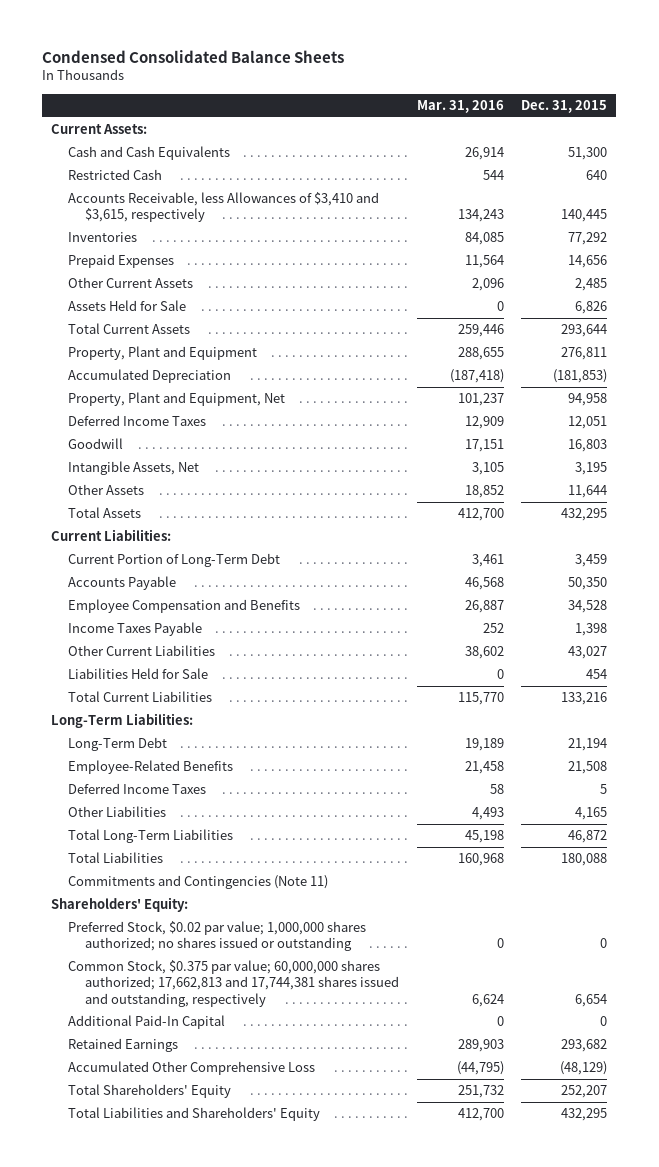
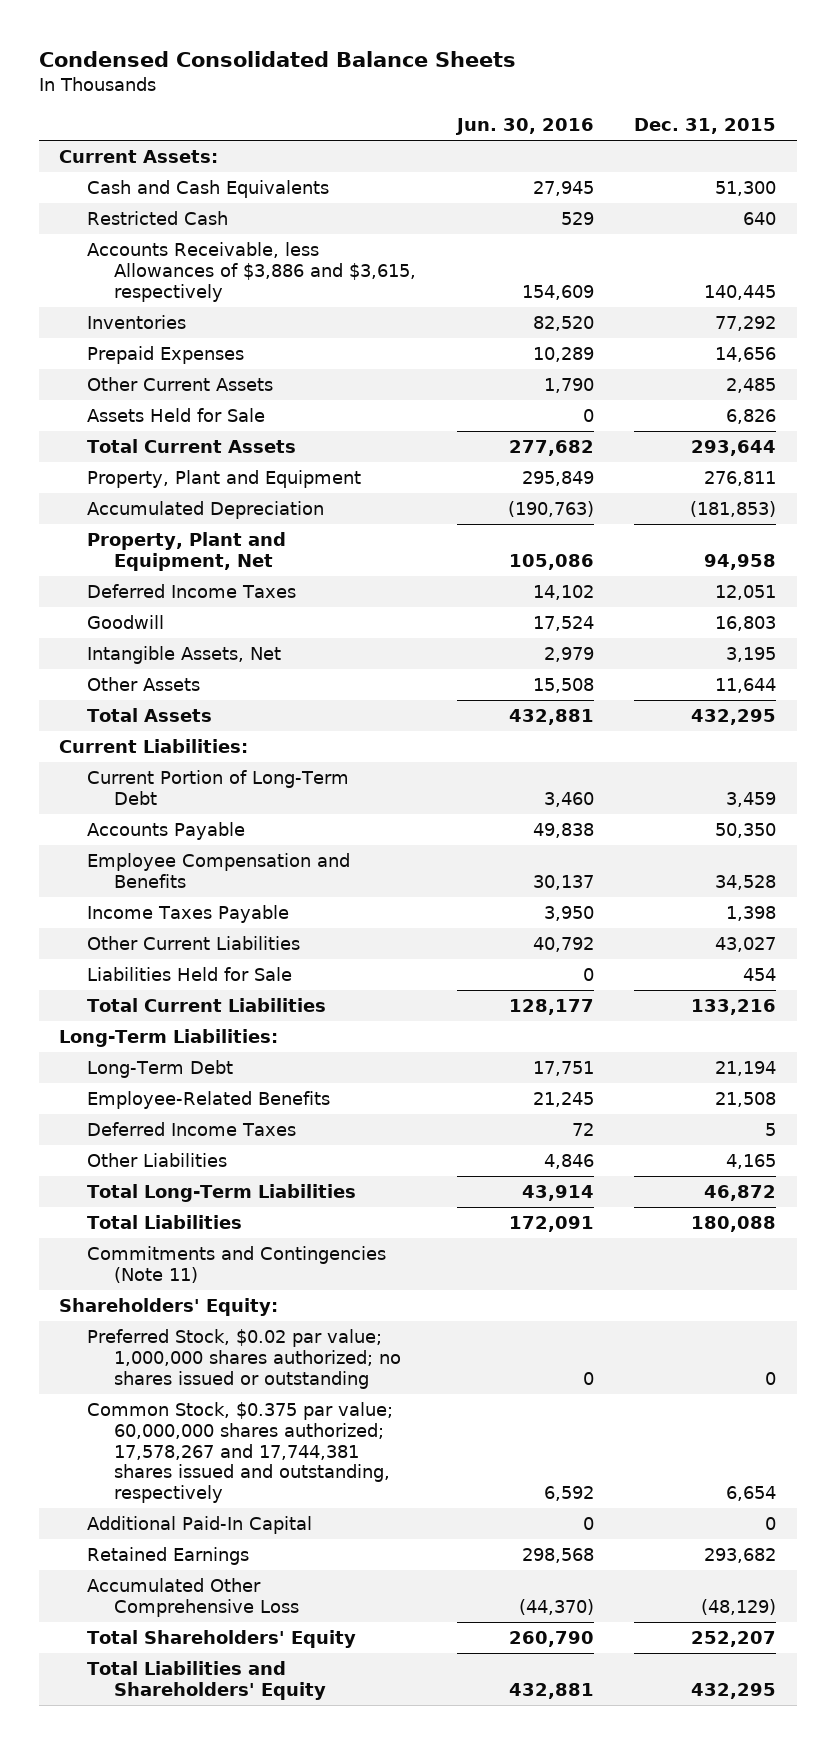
- | Mar. 31, 2016 | Dec. 31, 2015
+ | Jun. 30, 2016 | Dec. 31, 2015
- Accounts Receivable, less Allowances of $3,410 and $3,615, respectively | 134,243 | 140,445
+ Accounts Receivable, less Allowances of $3,886 and $3,615, respectively | 154,609 | 140,445
- Common Stock, $0.375 par value; 60,000,000 shares authorized; 17,662,813 and 17,744,381 shares issued and outstanding, respectively | 6,624 | 6,654
+ Common Stock, $0.375 par value; 60,000,000 shares authorized; 17,578,267 and 17,744,381 shares issued and outstanding, respectively | 6,592 | 6,654

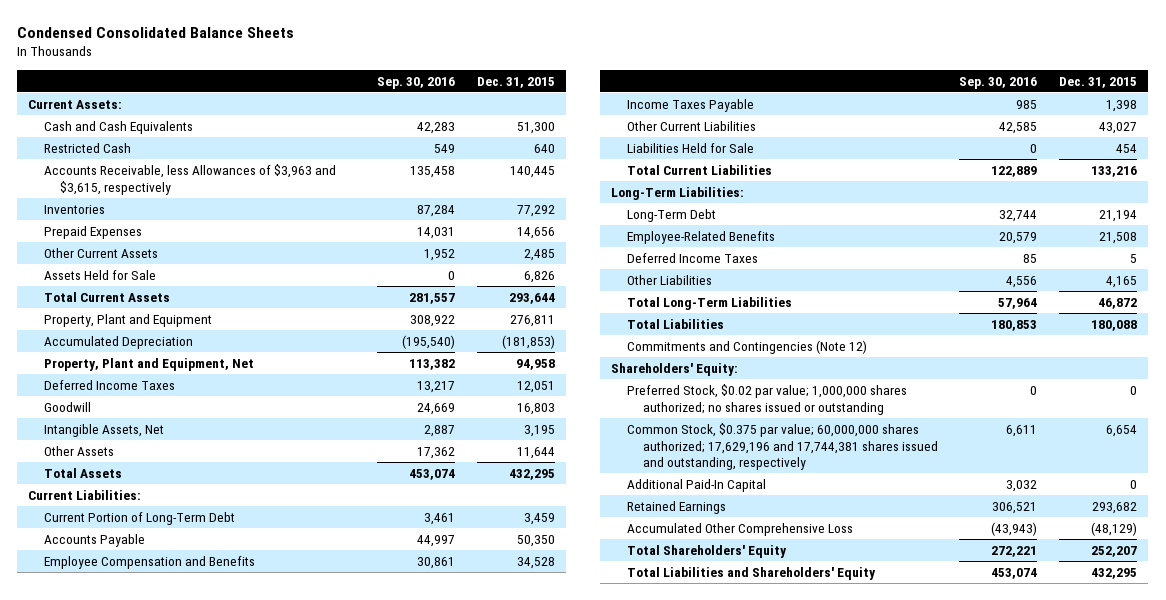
- | Jun. 30, 2016 | Dec. 31, 2015
+ | Sep. 30, 2016 | Dec. 31, 2015
- Accounts Receivable, less Allowances of $3,886 and $3,615, respectively | 154,609 | 140,445
+ Accounts Receivable, less Allowances of $3,963 and $3,615, respectively | 135,458 | 140,445
- Commitments and Contingencies (Note 11)
+ Commitments and Contingencies (Note 12)
- Common Stock, $0.375 par value; 60,000,000 shares authorized; 17,578,267 and 17,744,381 shares issued and outstanding, respectively | 6,592 | 6,654
+ Common Stock, $0.375 par value; 60,000,000 shares authorized; 17,629,196 and 17,744,381 shares issued and outstanding, respectively | 6,611 | 6,654

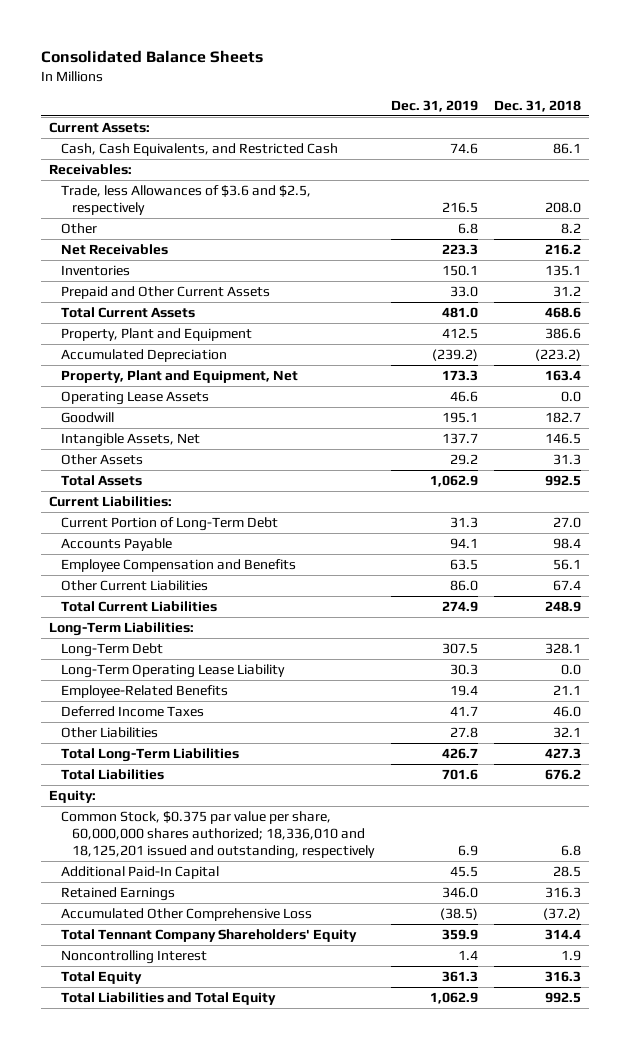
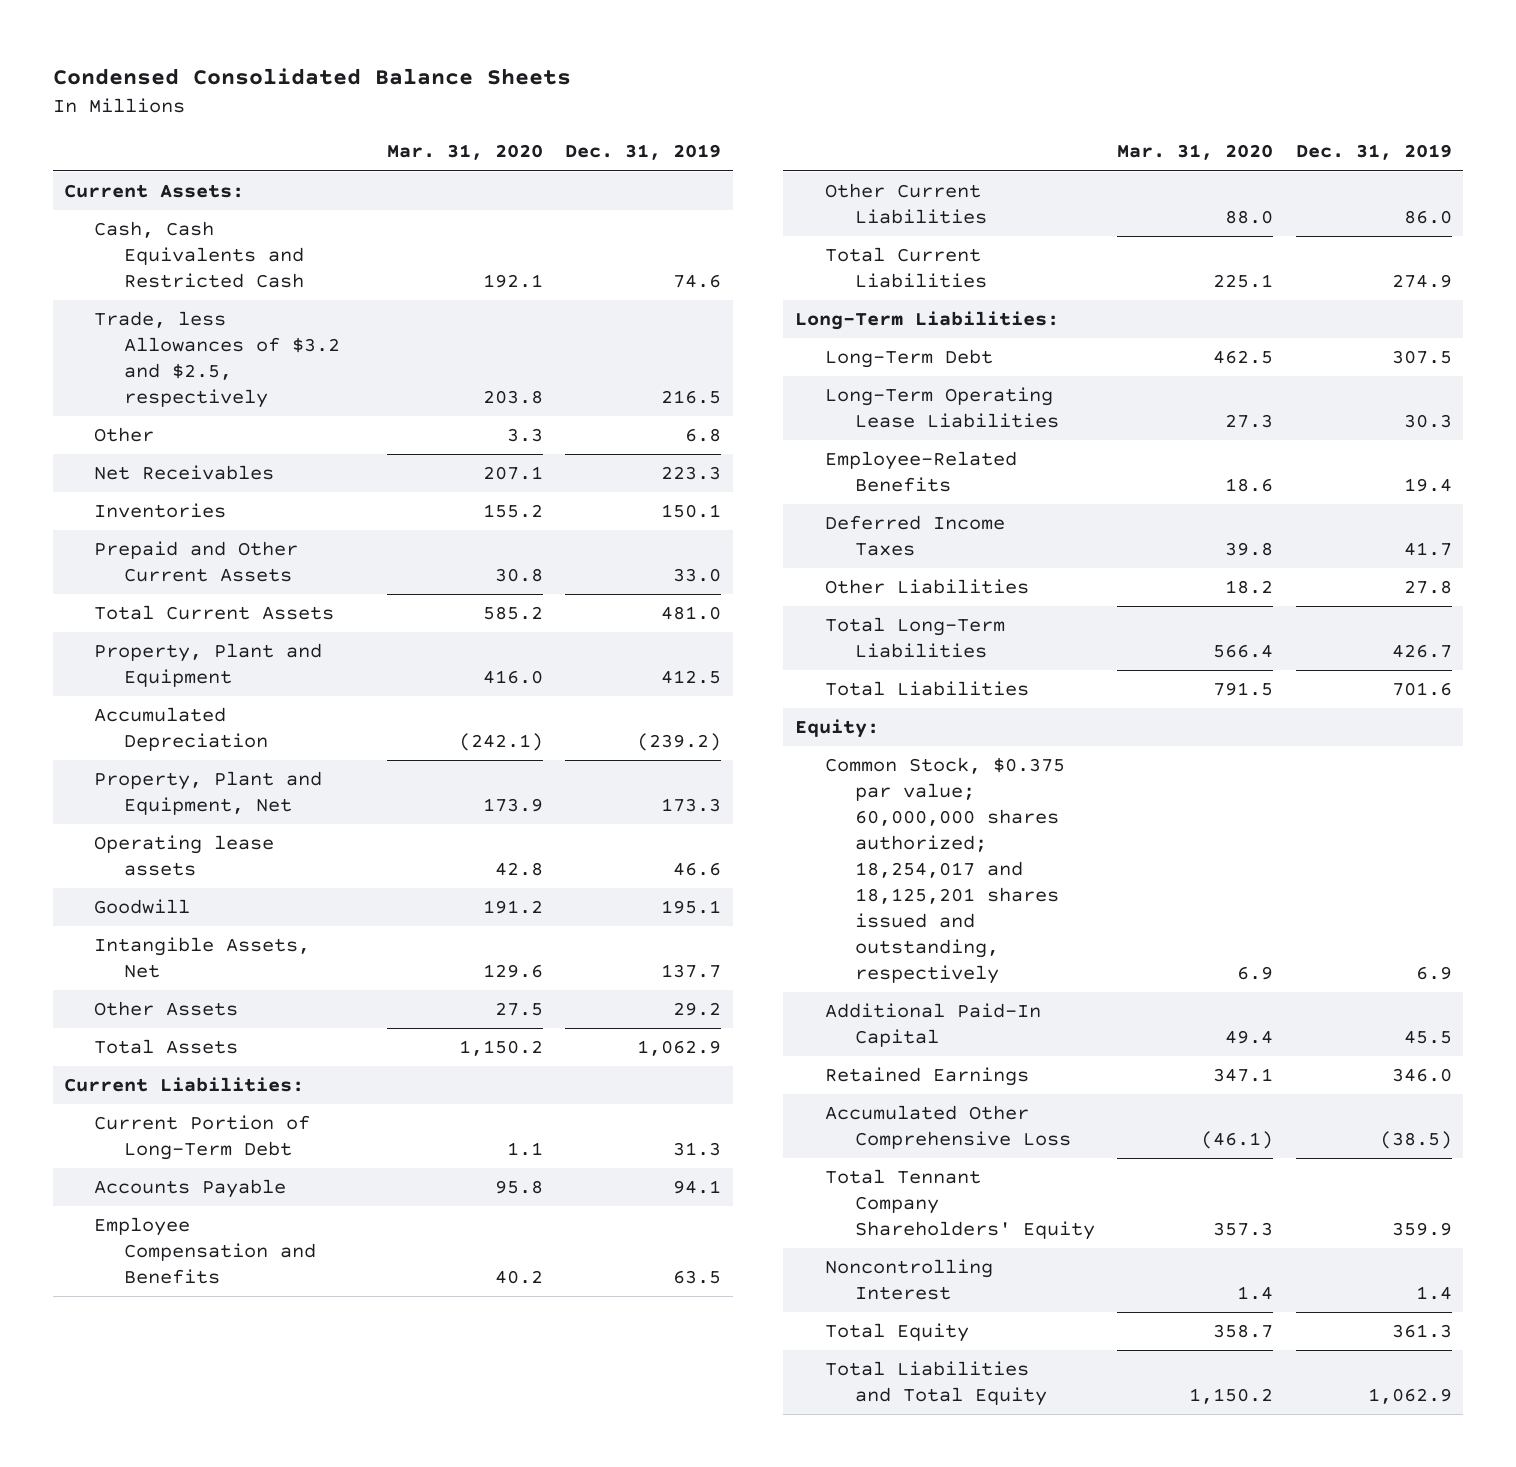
- Consolidated Balance Sheets
+ Condensed Consolidated Balance Sheets
- | Dec. 31, 2019 | Dec. 31, 2018
+ | Mar. 31, 2020 | Dec. 31, 2019
- Cash, Cash Equivalents, and Restricted Cash | 74.6 | 86.1
- Receivables:
- Trade, less Allowances of $3.6 and $2.5, respectively | 216.5 | 208.0
+ Cash, Cash Equivalents and Restricted Cash | 192.1 | 74.6
+ Trade, less Allowances of $3.2 and $2.5, respectively | 203.8 | 216.5
- Operating Lease Assets | 46.6 | 0.0
+ Operating lease assets | 42.8 | 46.6
- Long-Term Operating Lease Liability | 30.3 | 0.0
+ Long-Term Operating Lease Liabilities | 27.3 | 30.3
- Common Stock, $0.375 par value per share, 60,000,000 shares authorized; 18,336,010 and 18,125,201 issued and outstanding, respectively | 6.9 | 6.8
+ Common Stock, $0.375 par value; 60,000,000 shares authorized; 18,254,017 and 18,125,201 shares issued and outstanding, respectively | 6.9 | 6.9

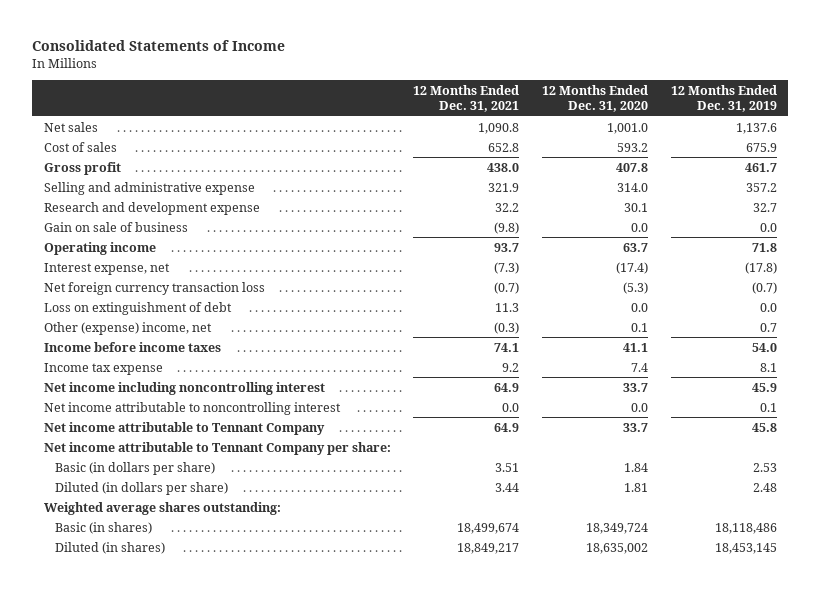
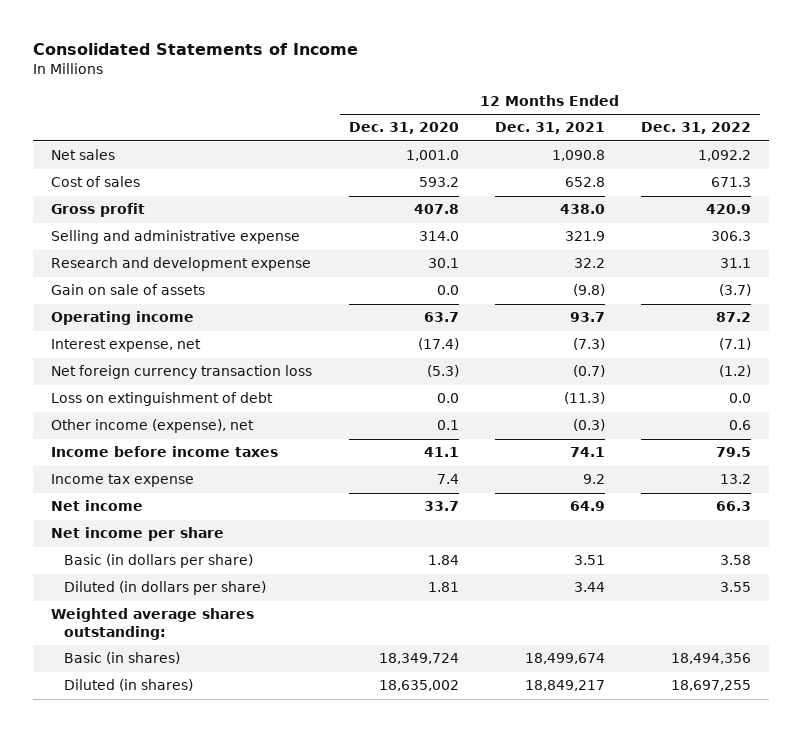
- | 12 Months Ended Dec. 31, 2021 | 12 Months Ended Dec. 31, 2020 | 12 Months Ended Dec. 31, 2019
+ | 12 Months Ended Dec. 31, 2020 | 12 Months Ended Dec. 31, 2021 | 12 Months Ended Dec. 31, 2022
- Gain on sale of business | (9.8) | 0.0 | 0.0
+ Gain on sale of assets | 0.0 | (9.8) | (3.7)
- Loss on extinguishment of debt | 11.3 | 0.0 | 0.0
- Other (expense) income, net | (0.3) | 0.1 | 0.7
+ Loss on extinguishment of debt | 0.0 | (11.3) | 0.0
+ Other income (expense), net | 0.1 | (0.3) | 0.6
- Net income including noncontrolling interest | 64.9 | 33.7 | 45.9
- Net income attributable to noncontrolling interest | 0.0 | 0.0 | 0.1
- Net income attributable to Tennant Company | 64.9 | 33.7 | 45.8
- Net income attributable to Tennant Company per share:
+ Net income | 33.7 | 64.9 | 66.3
+ Net income per share

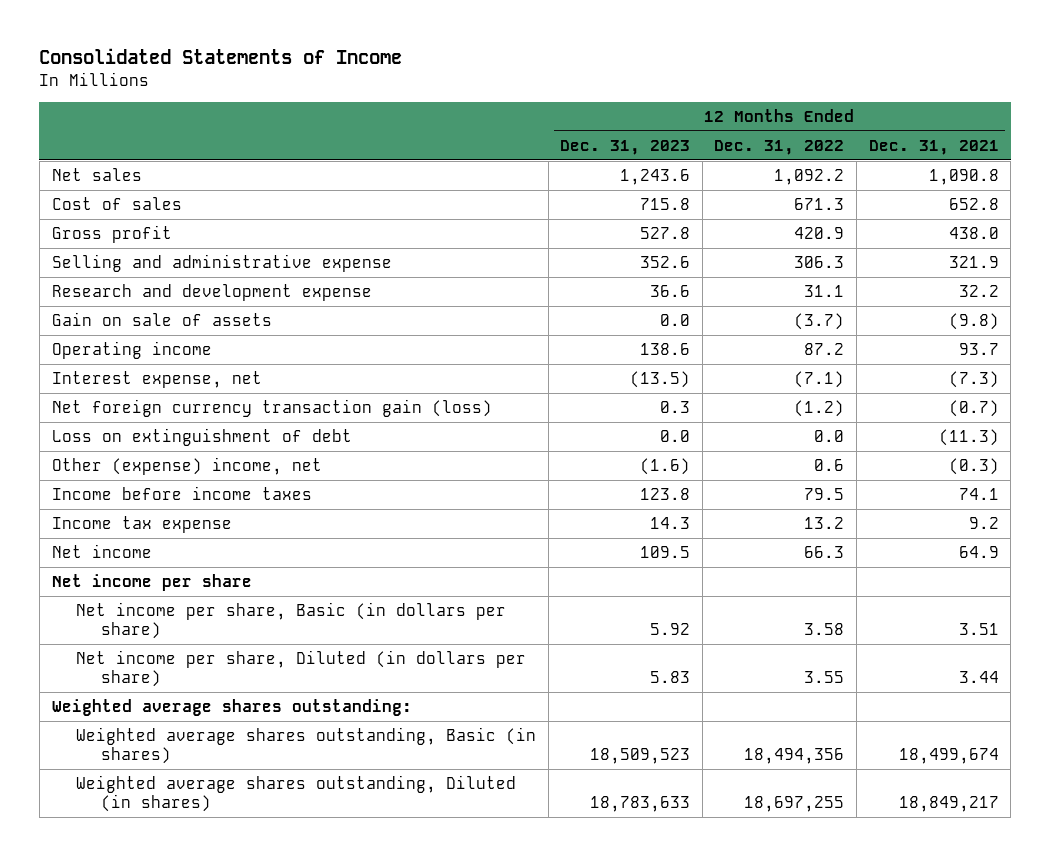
- | 12 Months Ended Dec. 31, 2020 | 12 Months Ended Dec. 31, 2021 | 12 Months Ended Dec. 31, 2022
+ | 12 Months Ended Dec. 31, 2023 | 12 Months Ended Dec. 31, 2022 | 12 Months Ended Dec. 31, 2021
- Net foreign currency transaction loss | (5.3) | (0.7) | (1.2)
+ Net foreign currency transaction gain (loss) | 0.3 | (1.2) | (0.7)
- Other income (expense), net | 0.1 | (0.3) | 0.6
+ Other (expense) income, net | (1.6) | 0.6 | (0.3)
- Basic (in dollars per share) | 1.84 | 3.51 | 3.58
- Diluted (in dollars per share) | 1.81 | 3.44 | 3.55
+ Net income per share, Basic (in dollars per share) | 5.92 | 3.58 | 3.51
+ Net income per share, Diluted (in dollars per share) | 5.83 | 3.55 | 3.44
- Basic (in shares) | 18,349,724 | 18,499,674 | 18,494,356
- Diluted (in shares) | 18,635,002 | 18,849,217 | 18,697,255
+ Weighted average shares outstanding, Basic (in shares) | 18,509,523 | 18,494,356 | 18,499,674
+ Weighted average shares outstanding, Diluted (in shares) | 18,783,633 | 18,697,255 | 18,849,217

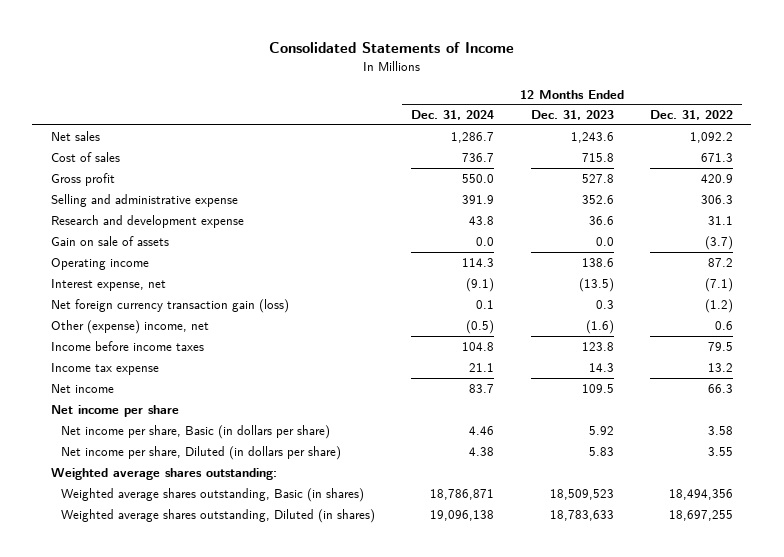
- | 12 Months Ended Dec. 31, 2023 | 12 Months Ended Dec. 31, 2022 | 12 Months Ended Dec. 31, 2021
+ | 12 Months Ended Dec. 31, 2024 | 12 Months Ended Dec. 31, 2023 | 12 Months Ended Dec. 31, 2022
- Loss on extinguishment of debt | 0.0 | 0.0 | (11.3)

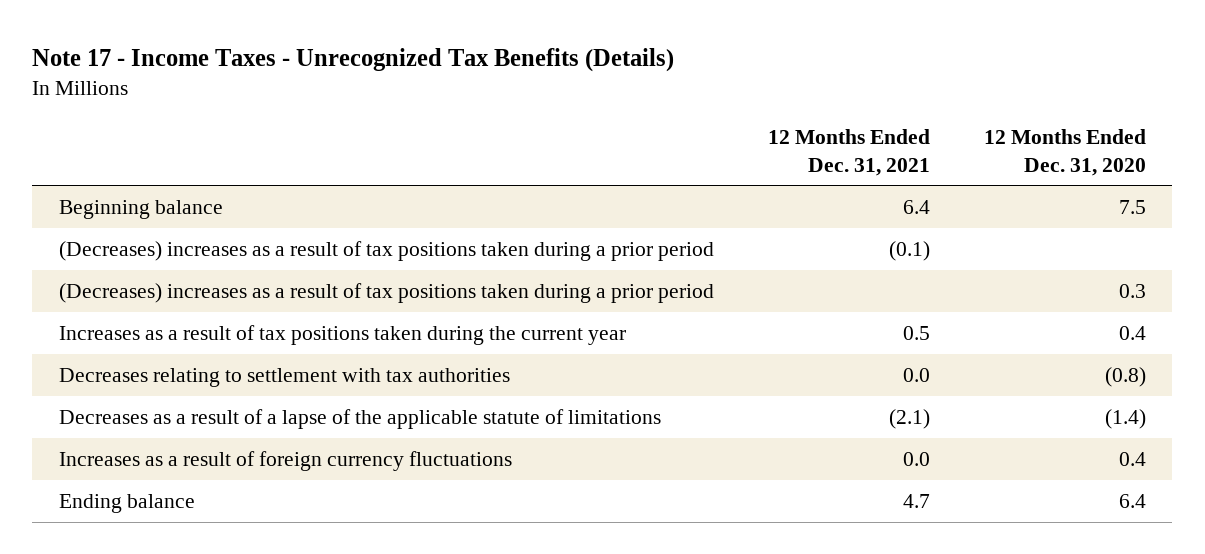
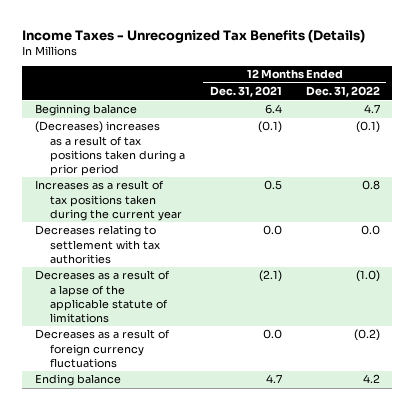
- Note 17 - Income Taxes - Unrecognized Tax Benefits (Details)
+ Income Taxes - Unrecognized Tax Benefits (Details)
- | 12 Months Ended Dec. 31, 2021 | 12 Months Ended Dec. 31, 2020
+ | 12 Months Ended Dec. 31, 2021 | 12 Months Ended Dec. 31, 2022
- (Decreases) increases as a result of tax positions taken during a prior period | | 0.3
- Increases as a result of foreign currency fluctuations | 0.0 | 0.4
+ Decreases as a result of foreign currency fluctuations | 0.0 | (0.2)

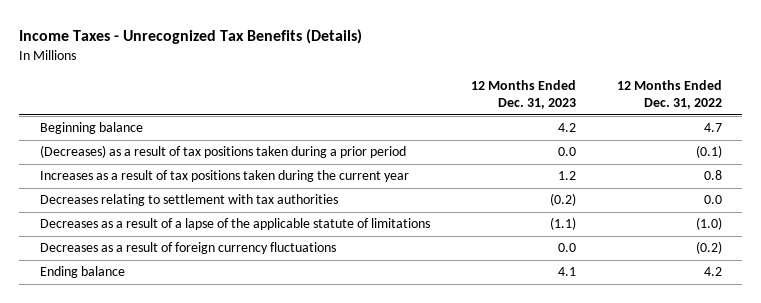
- | 12 Months Ended Dec. 31, 2021 | 12 Months Ended Dec. 31, 2022
+ | 12 Months Ended Dec. 31, 2023 | 12 Months Ended Dec. 31, 2022
- (Decreases) increases as a result of tax positions taken during a prior period | (0.1) | (0.1)
+ (Decreases) as a result of tax positions taken during a prior period | 0.0 | (0.1)

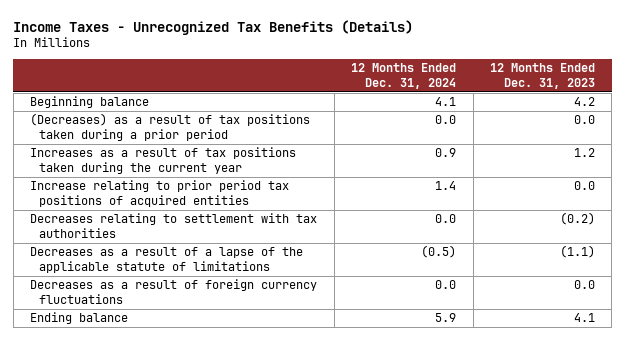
- | 12 Months Ended Dec. 31, 2023 | 12 Months Ended Dec. 31, 2022
+ | 12 Months Ended Dec. 31, 2024 | 12 Months Ended Dec. 31, 2023
+ Increase relating to prior period tax positions of acquired entities | 1.4 | 0.0

